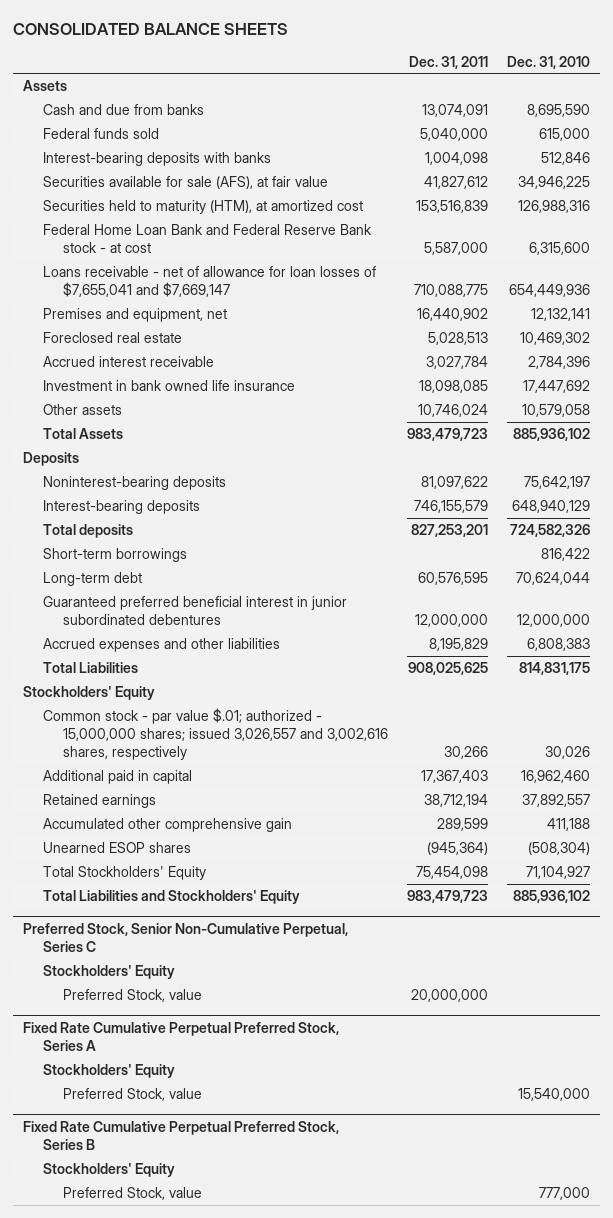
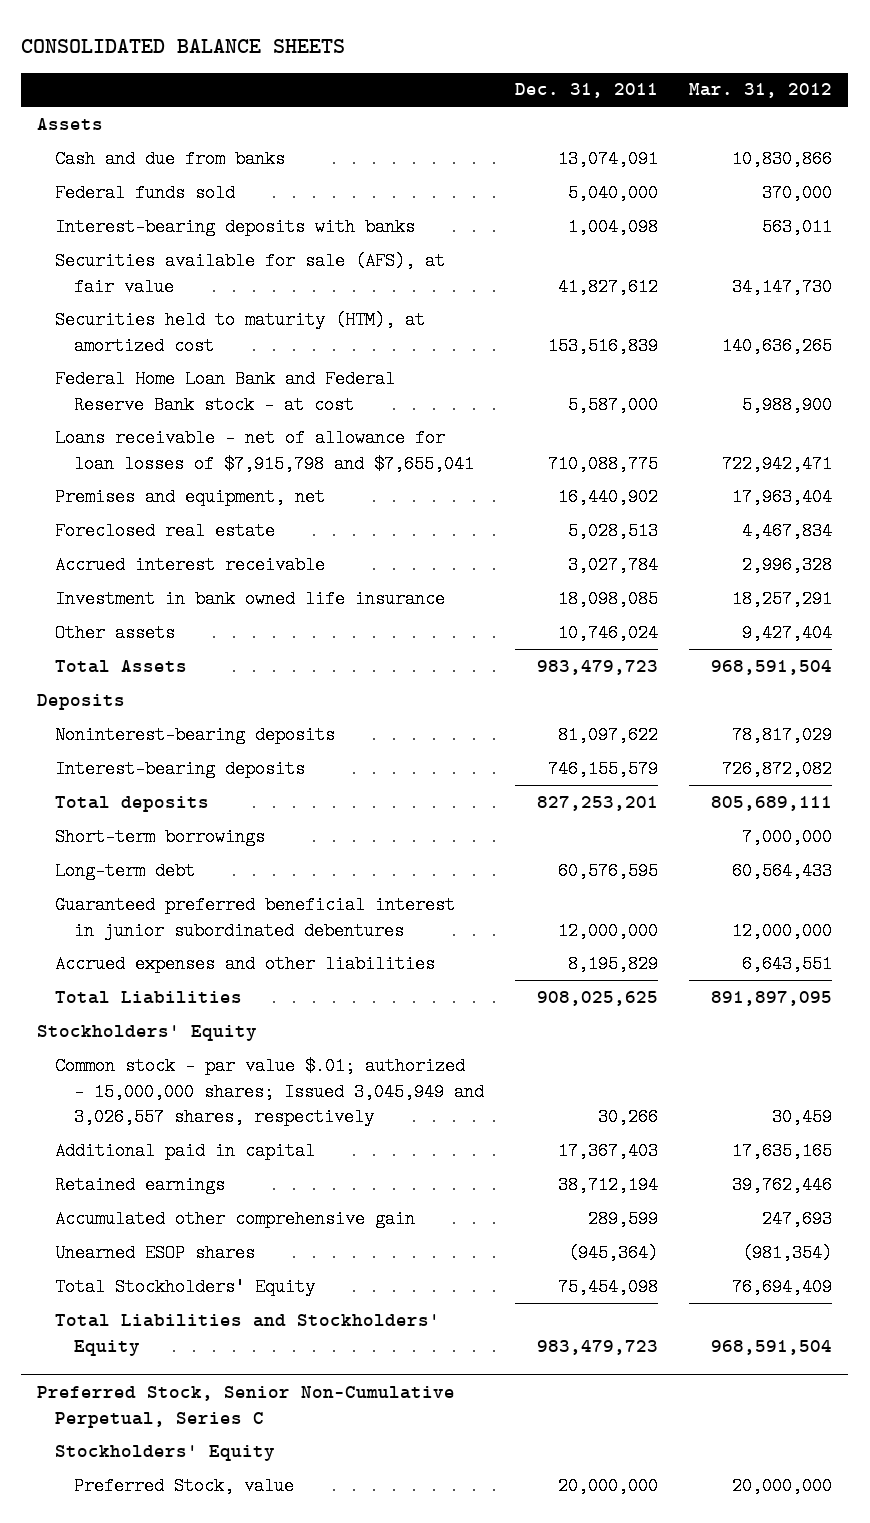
- | Dec. 31, 2011 | Dec. 31, 2010
+ | Dec. 31, 2011 | Mar. 31, 2012
- Loans receivable - net of allowance for loan losses of $7,655,041 and $7,669,147 | 710,088,775 | 654,449,936
+ Loans receivable - net of allowance for loan losses of $7,915,798 and $7,655,041 | 710,088,775 | 722,942,471
- Common stock - par value $.01; authorized - 15,000,000 shares; issued 3,026,557 and 3,002,616 shares, respectively | 30,266 | 30,026
+ Common stock - par value $.01; authorized - 15,000,000 shares; Issued 3,045,949 and 3,026,557 shares, respectively | 30,266 | 30,459
- Fixed Rate Cumulative Perpetual Preferred Stock, Series A
- Stockholders' Equity
- Preferred Stock, value | | 15,540,000
- Fixed Rate Cumulative Perpetual Preferred Stock, Series B
- Stockholders' Equity
- Preferred Stock, value | | 777,000

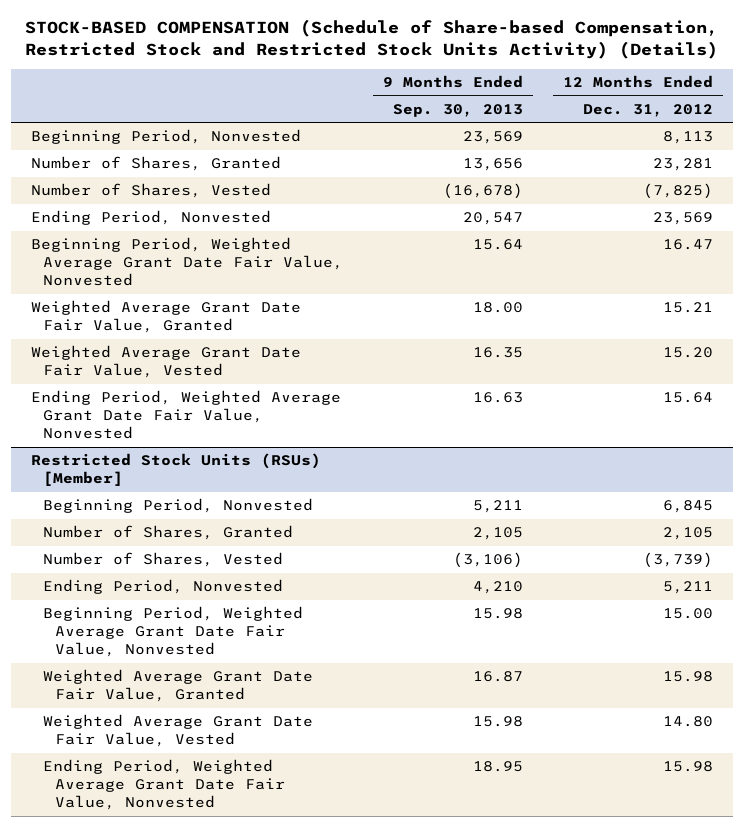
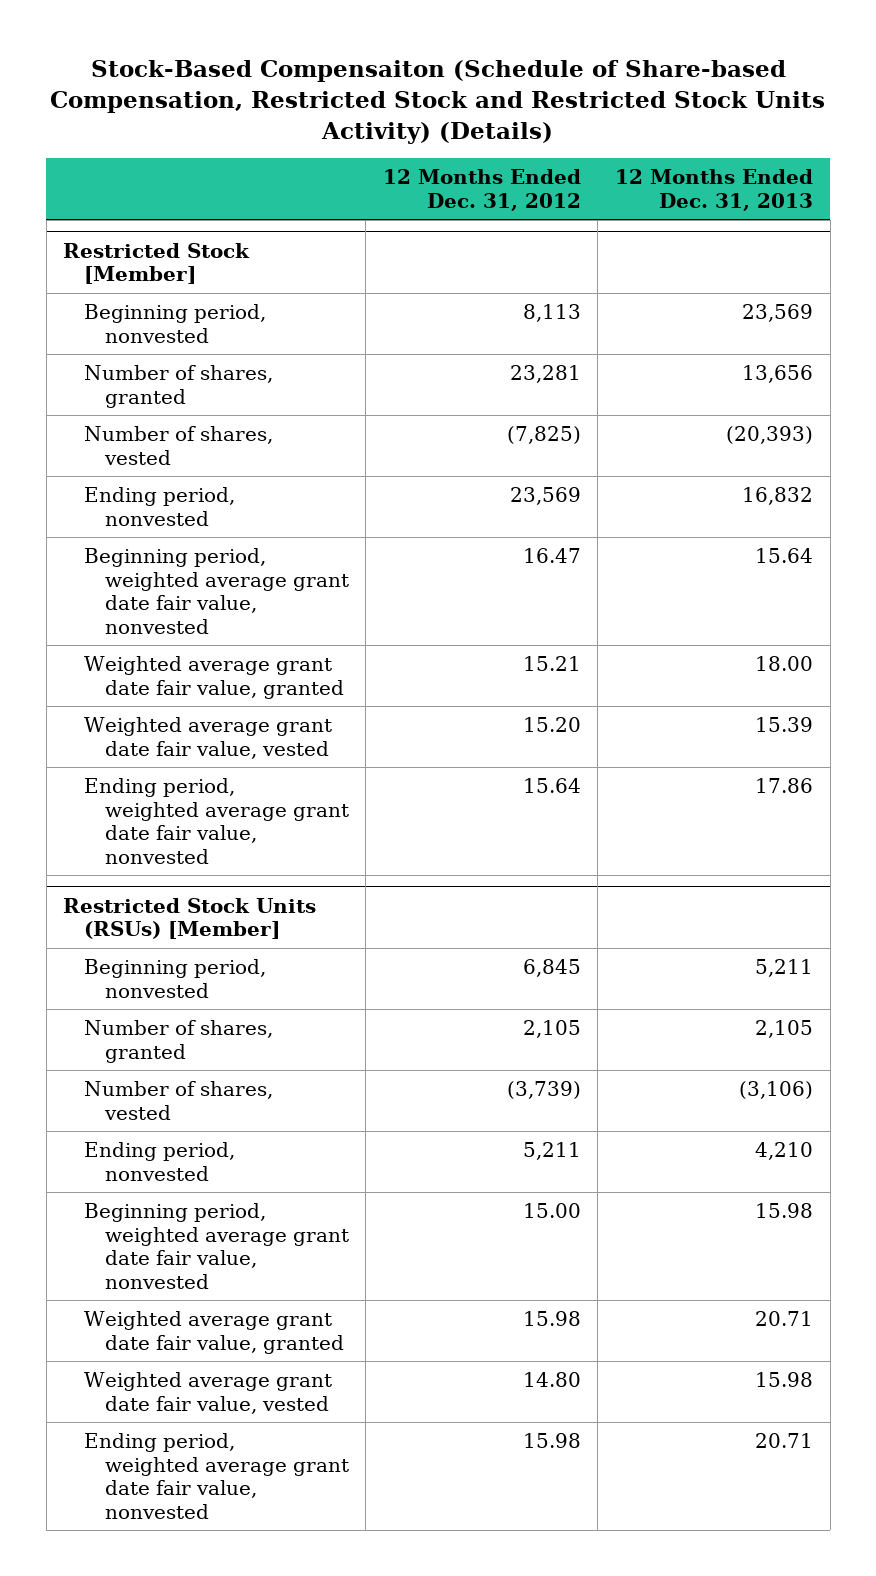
- STOCK-BASED COMPENSATION (Schedule of Share-based Compensation, Restricted Stock and Restricted Stock Units Activity) (Details)
+ Stock-Based Compensaiton (Schedule of Share-based Compensation, Restricted Stock and Restricted Stock Units Activity) (Details)
- | 9 Months Ended Sep. 30, 2013 | 12 Months Ended Dec. 31, 2012
+ | 12 Months Ended Dec. 31, 2012 | 12 Months Ended Dec. 31, 2013
- Beginning Period, Nonvested | 23,569 | 8,113
- Number of Shares, Granted | 13,656 | 23,281
- Number of Shares, Vested | (16,678) | (7,825)
- Ending Period, Nonvested | 20,547 | 23,569
- Beginning Period, Weighted Average Grant Date Fair Value, Nonvested | 15.64 | 16.47
- Weighted Average Grant Date Fair Value, Granted | 18.00 | 15.21
- Weighted Average Grant Date Fair Value, Vested | 16.35 | 15.20
- Ending Period, Weighted Average Grant Date Fair Value, Nonvested | 16.63 | 15.64
+ Restricted Stock [Member]
+ Beginning period, nonvested | 8,113 | 23,569
+ Number of shares, granted | 23,281 | 13,656
+ Number of shares, vested | (7,825) | (20,393)
+ Ending period, nonvested | 23,569 | 16,832
+ Beginning period, weighted average grant date fair value, nonvested | 16.47 | 15.64
+ Weighted average grant date fair value, granted | 15.21 | 18.00
+ Weighted average grant date fair value, vested | 15.20 | 15.39
+ Ending period, weighted average grant date fair value, nonvested | 15.64 | 17.86
@ Restricted Stock Units (RSUs) [Member]
- Beginning Period, Nonvested | 5,211 | 6,845
- Number of Shares, Granted | 2,105 | 2,105
- Number of Shares, Vested | (3,106) | (3,739)
- Ending Period, Nonvested | 4,210 | 5,211
- Beginning Period, Weighted Average Grant Date Fair Value, Nonvested | 15.98 | 15.00
- Weighted Average Grant Date Fair Value, Granted | 16.87 | 15.98
- Weighted Average Grant Date Fair Value, Vested | 15.98 | 14.80
- Ending Period, Weighted Average Grant Date Fair Value, Nonvested | 18.95 | 15.98
+ Beginning period, nonvested | 6,845 | 5,211
+ Number of shares, granted | 2,105 | 2,105
+ Number of shares, vested | (3,739) | (3,106)
+ Ending period, nonvested | 5,211 | 4,210
+ Beginning period, weighted average grant date fair value, nonvested | 15.00 | 15.98
+ Weighted average grant date fair value, granted | 15.98 | 20.71
+ Weighted average grant date fair value, vested | 14.80 | 15.98
+ Ending period, weighted average grant date fair value, nonvested | 15.98 | 20.71

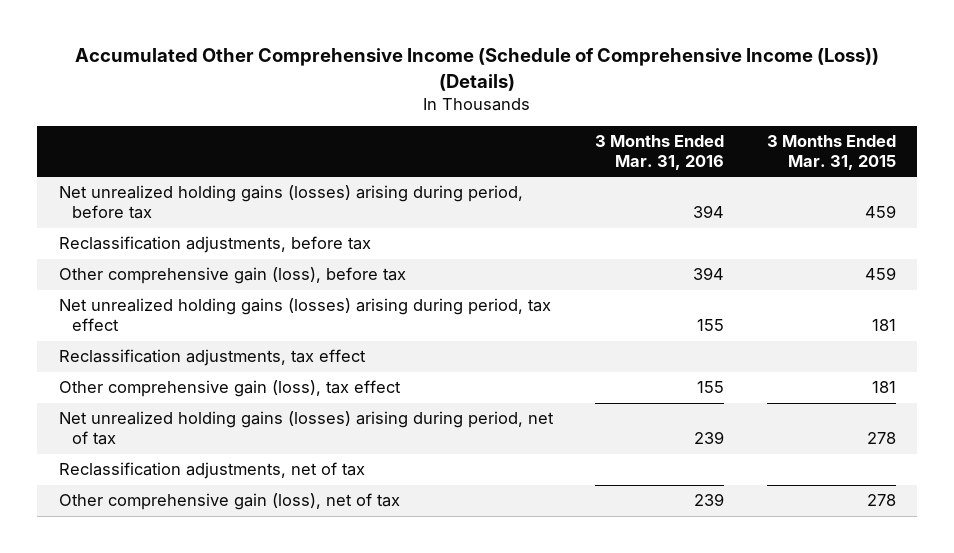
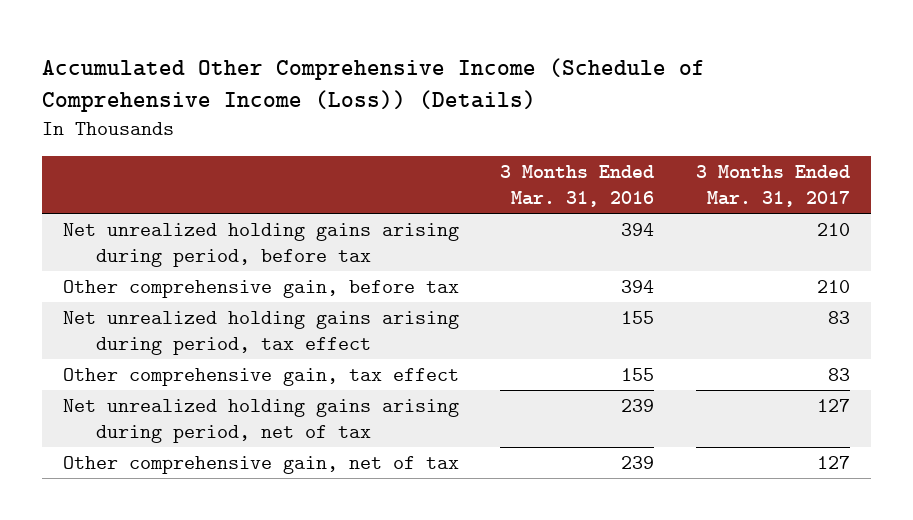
- | 3 Months Ended Mar. 31, 2016 | 3 Months Ended Mar. 31, 2015
+ | 3 Months Ended Mar. 31, 2016 | 3 Months Ended Mar. 31, 2017
- Net unrealized holding gains (losses) arising during period, before tax | 394 | 459
- Reclassification adjustments, before tax
- Other comprehensive gain (loss), before tax | 394 | 459
- Net unrealized holding gains (losses) arising during period, tax effect | 155 | 181
- Reclassification adjustments, tax effect
- Other comprehensive gain (loss), tax effect | 155 | 181
- Net unrealized holding gains (losses) arising during period, net of tax | 239 | 278
- Reclassification adjustments, net of tax
- Other comprehensive gain (loss), net of tax | 239 | 278
+ Net unrealized holding gains arising during period, before tax | 394 | 210
+ Other comprehensive gain, before tax | 394 | 210
+ Net unrealized holding gains arising during period, tax effect | 155 | 83
+ Other comprehensive gain, tax effect | 155 | 83
+ Net unrealized holding gains arising during period, net of tax | 239 | 127
+ Other comprehensive gain, net of tax | 239 | 127

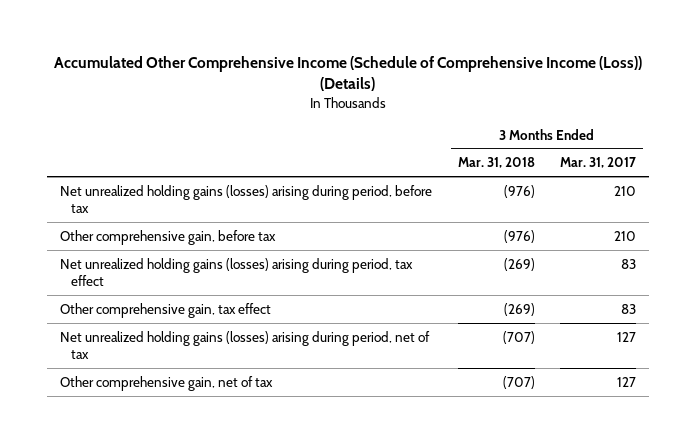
- | 3 Months Ended Mar. 31, 2016 | 3 Months Ended Mar. 31, 2017
+ | 3 Months Ended Mar. 31, 2018 | 3 Months Ended Mar. 31, 2017
- Net unrealized holding gains arising during period, before tax | 394 | 210
+ Net unrealized holding gains (losses) arising during period, before tax | (976) | 210
- Net unrealized holding gains arising during period, tax effect | 155 | 83
+ Net unrealized holding gains (losses) arising during period, tax effect | (269) | 83
- Net unrealized holding gains arising during period, net of tax | 239 | 127
+ Net unrealized holding gains (losses) arising during period, net of tax | (707) | 127

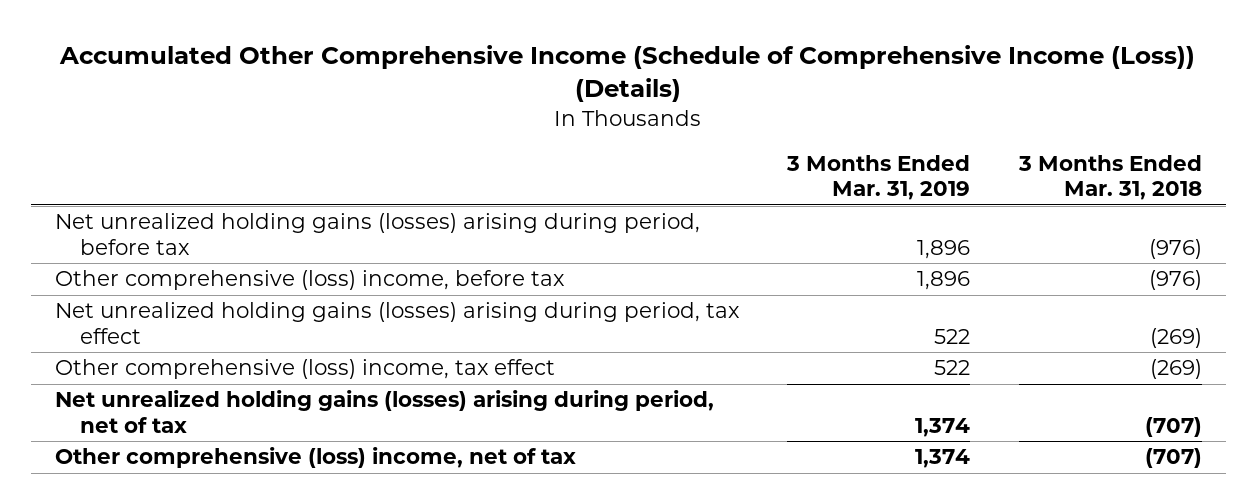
- | 3 Months Ended Mar. 31, 2018 | 3 Months Ended Mar. 31, 2017
+ | 3 Months Ended Mar. 31, 2019 | 3 Months Ended Mar. 31, 2018
- Other comprehensive gain, before tax | (976) | 210
+ Other comprehensive (loss) income, before tax | 1,896 | (976)
- Other comprehensive gain, tax effect | (269) | 83
+ Other comprehensive (loss) income, tax effect | 522 | (269)
- Other comprehensive gain, net of tax | (707) | 127
+ Other comprehensive (loss) income, net of tax | 1,374 | (707)

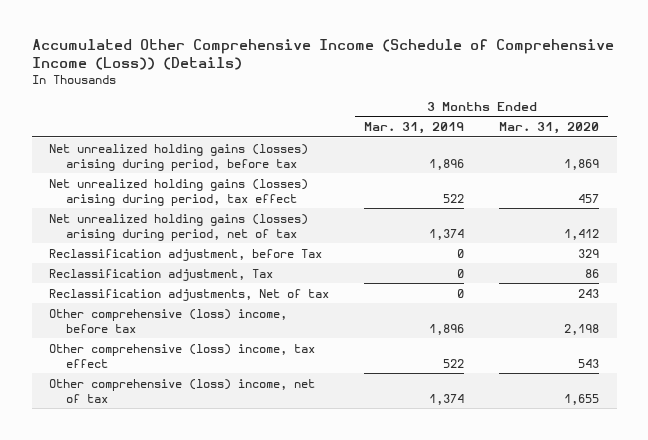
- | 3 Months Ended Mar. 31, 2019 | 3 Months Ended Mar. 31, 2018
+ | 3 Months Ended Mar. 31, 2019 | 3 Months Ended Mar. 31, 2020
+ Reclassification adjustment, before Tax | 0 | 329
+ Reclassification adjustment, Tax | 0 | 86
+ Reclassification adjustments, Net of tax | 0 | 243
moved down: Other comprehensive (loss) income, before tax | 1,896 | 2,198
moved down: Other comprehensive (loss) income, tax effect | 522 | 543

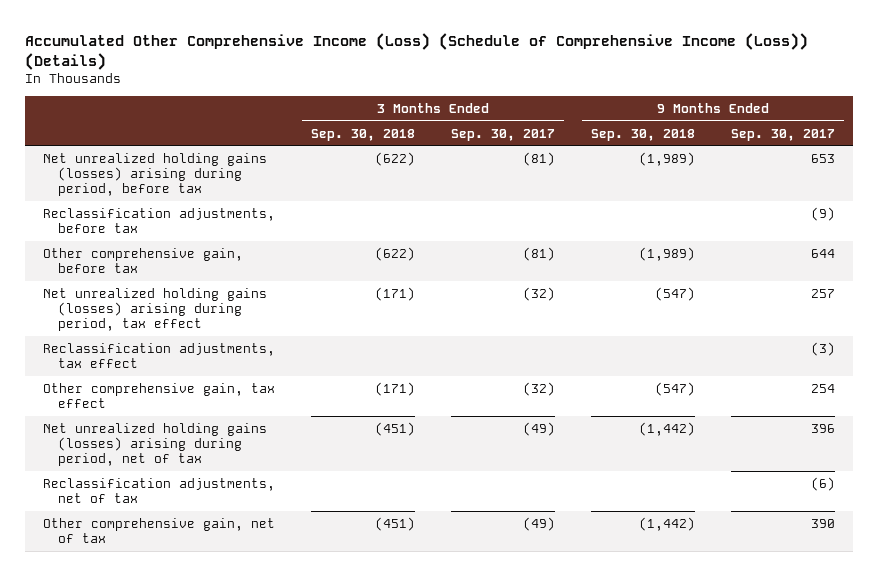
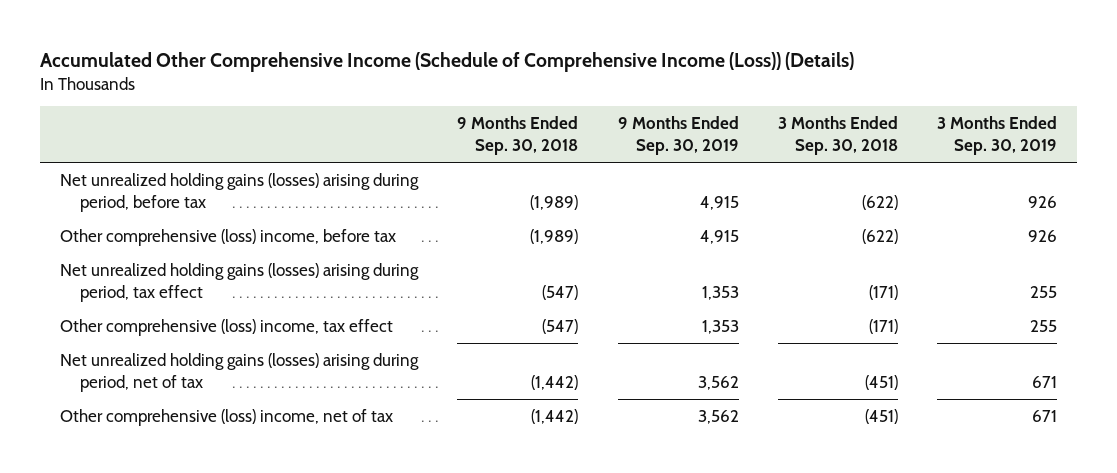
- Accumulated Other Comprehensive Income (Loss) (Schedule of Comprehensive Income (Loss)) (Details)
+ Accumulated Other Comprehensive Income (Schedule of Comprehensive Income (Loss)) (Details)
- | 3 Months Ended Sep. 30, 2018 | 3 Months Ended Sep. 30, 2017 | 9 Months Ended Sep. 30, 2018 | 9 Months Ended Sep. 30, 2017
+ | 9 Months Ended Sep. 30, 2018 | 9 Months Ended Sep. 30, 2019 | 3 Months Ended Sep. 30, 2018 | 3 Months Ended Sep. 30, 2019
- Reclassification adjustments, before tax | | | | (9)
- Other comprehensive gain, before tax | (622) | (81) | (1,989) | 644
+ Other comprehensive (loss) income, before tax | (1,989) | 4,915 | (622) | 926
- Reclassification adjustments, tax effect | | | | (3)
- Other comprehensive gain, tax effect | (171) | (32) | (547) | 254
+ Other comprehensive (loss) income, tax effect | (547) | 1,353 | (171) | 255
- Reclassification adjustments, net of tax | | | | (6)
- Other comprehensive gain, net of tax | (451) | (49) | (1,442) | 390
+ Other comprehensive (loss) income, net of tax | (1,442) | 3,562 | (451) | 671

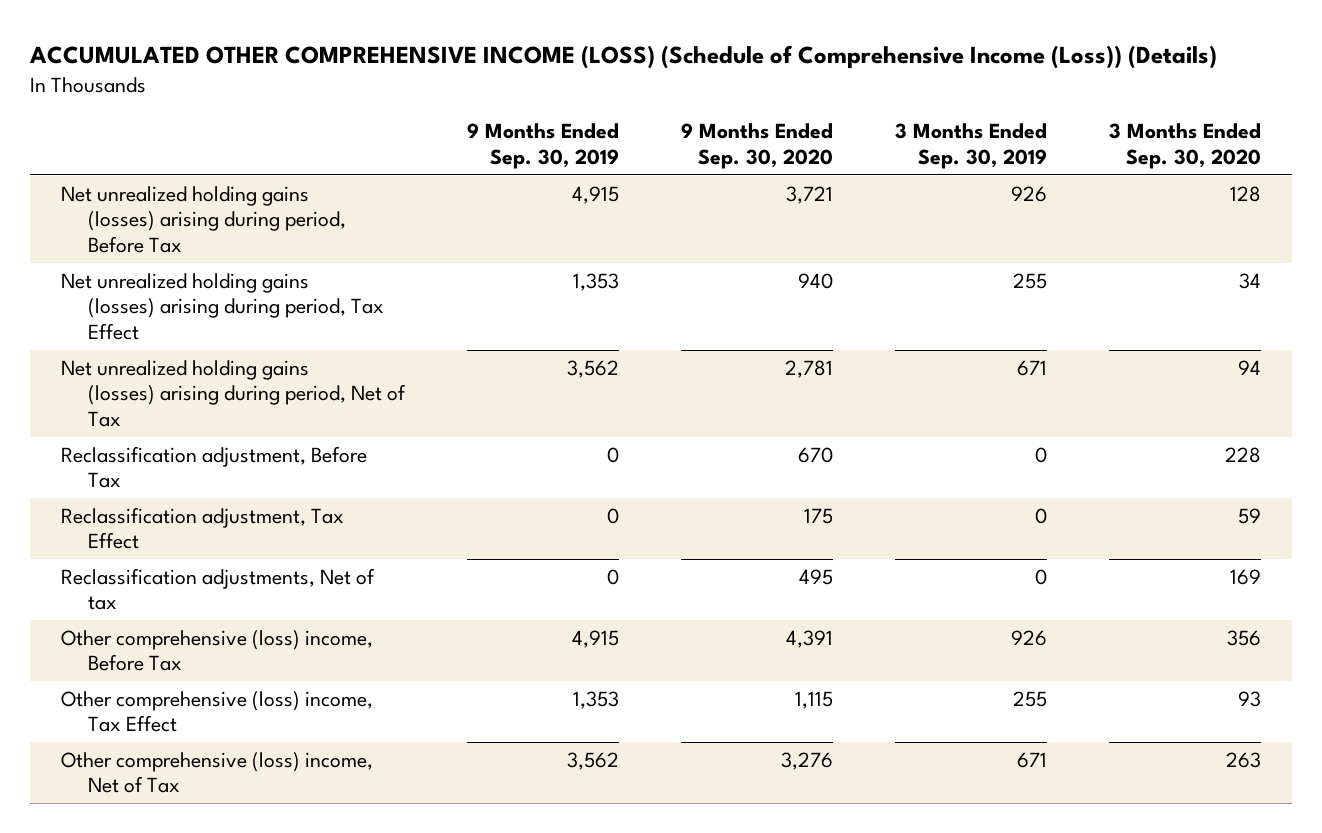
- Accumulated Other Comprehensive Income (Schedule of Comprehensive Income (Loss)) (Details)
+ ACCUMULATED OTHER COMPREHENSIVE INCOME (LOSS) (Schedule of Comprehensive Income (Loss)) (Details)
- | 9 Months Ended Sep. 30, 2018 | 9 Months Ended Sep. 30, 2019 | 3 Months Ended Sep. 30, 2018 | 3 Months Ended Sep. 30, 2019
+ | 9 Months Ended Sep. 30, 2019 | 9 Months Ended Sep. 30, 2020 | 3 Months Ended Sep. 30, 2019 | 3 Months Ended Sep. 30, 2020
- Net unrealized holding gains (losses) arising during period, before tax | (1,989) | 4,915 | (622) | 926
- Other comprehensive (loss) income, before tax | (1,989) | 4,915 | (622) | 926
- Net unrealized holding gains (losses) arising during period, tax effect | (547) | 1,353 | (171) | 255
- Other comprehensive (loss) income, tax effect | (547) | 1,353 | (171) | 255
- Net unrealized holding gains (losses) arising during period, net of tax | (1,442) | 3,562 | (451) | 671
- Other comprehensive (loss) income, net of tax | (1,442) | 3,562 | (451) | 671
+ Net unrealized holding gains (losses) arising during period, Before Tax | 4,915 | 3,721 | 926 | 128
+ Net unrealized holding gains (losses) arising during period, Tax Effect | 1,353 | 940 | 255 | 34
+ Net unrealized holding gains (losses) arising during period, Net of Tax | 3,562 | 2,781 | 671 | 94
+ Reclassification adjustment, Before Tax | 0 | 670 | 0 | 228
+ Reclassification adjustment, Tax Effect | 0 | 175 | 0 | 59
+ Reclassification adjustments, Net of tax | 0 | 495 | 0 | 169
+ Other comprehensive (loss) income, Before Tax | 4,915 | 4,391 | 926 | 356
+ Other comprehensive (loss) income, Tax Effect | 1,353 | 1,115 | 255 | 93
+ Other comprehensive (loss) income, Net of Tax | 3,562 | 3,276 | 671 | 263

